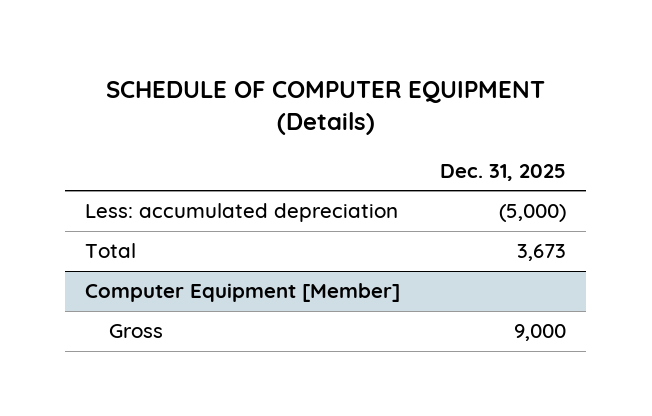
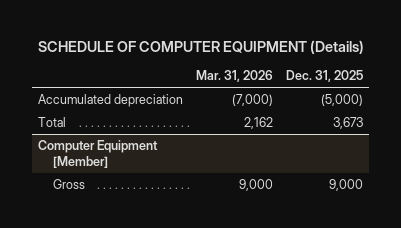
- | Dec. 31, 2025
+ | Mar. 31, 2026 | Dec. 31, 2025
- Less: accumulated depreciation | (5,000)
+ Accumulated depreciation | (7,000) | (5,000)

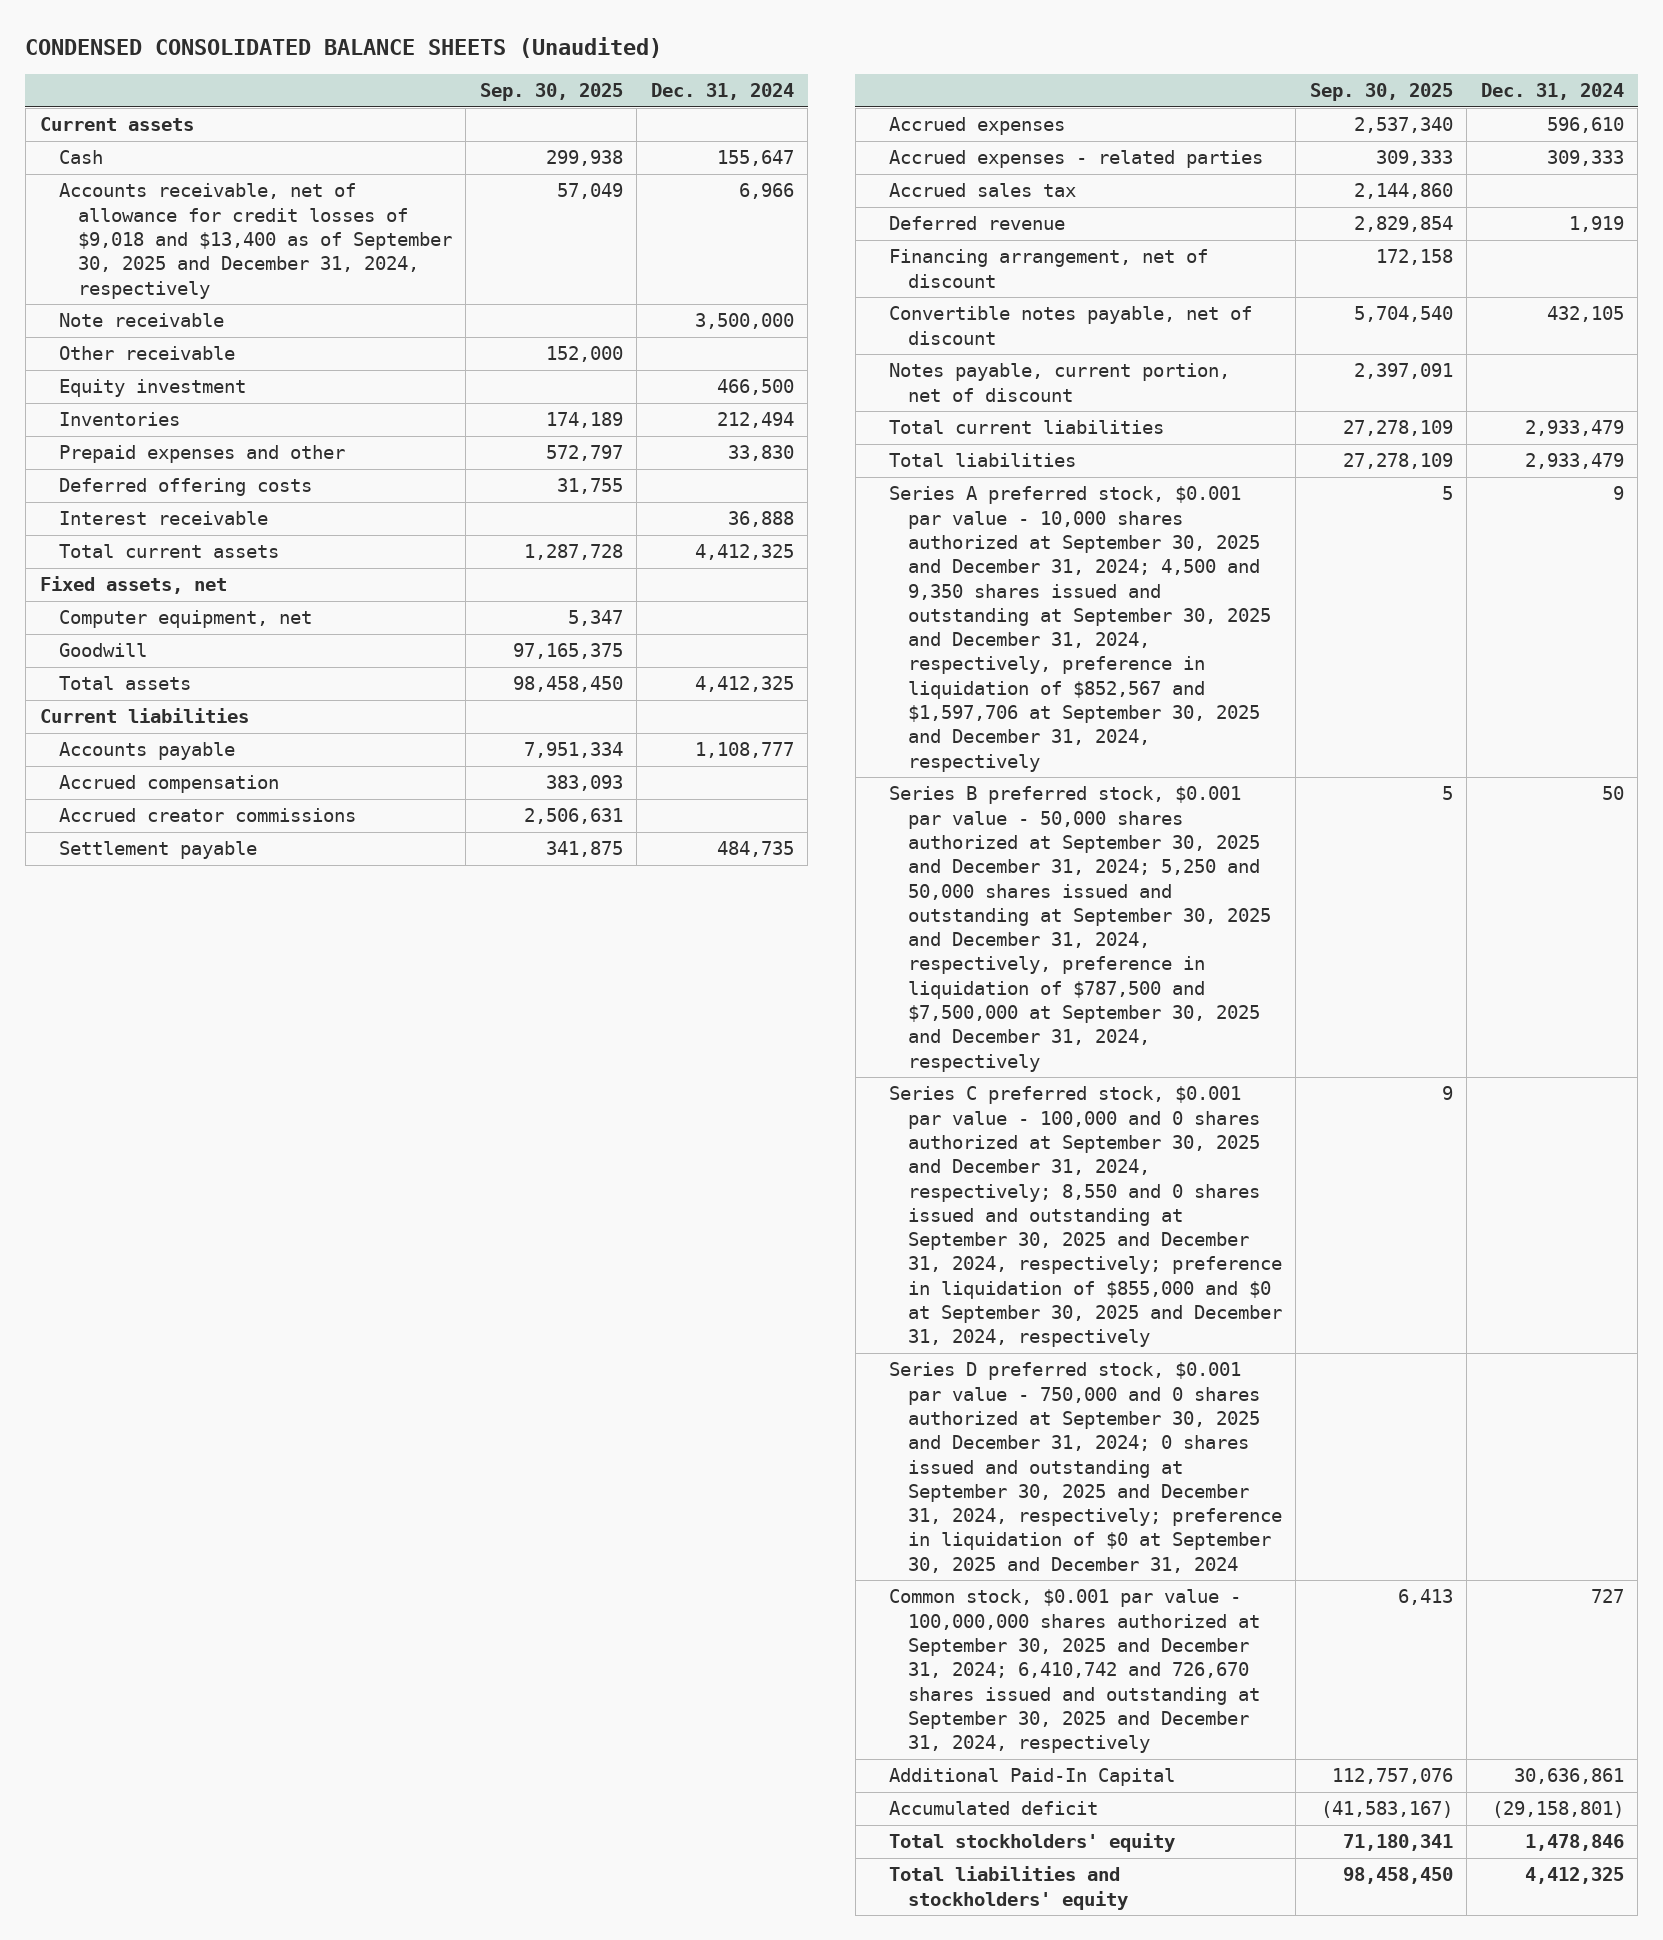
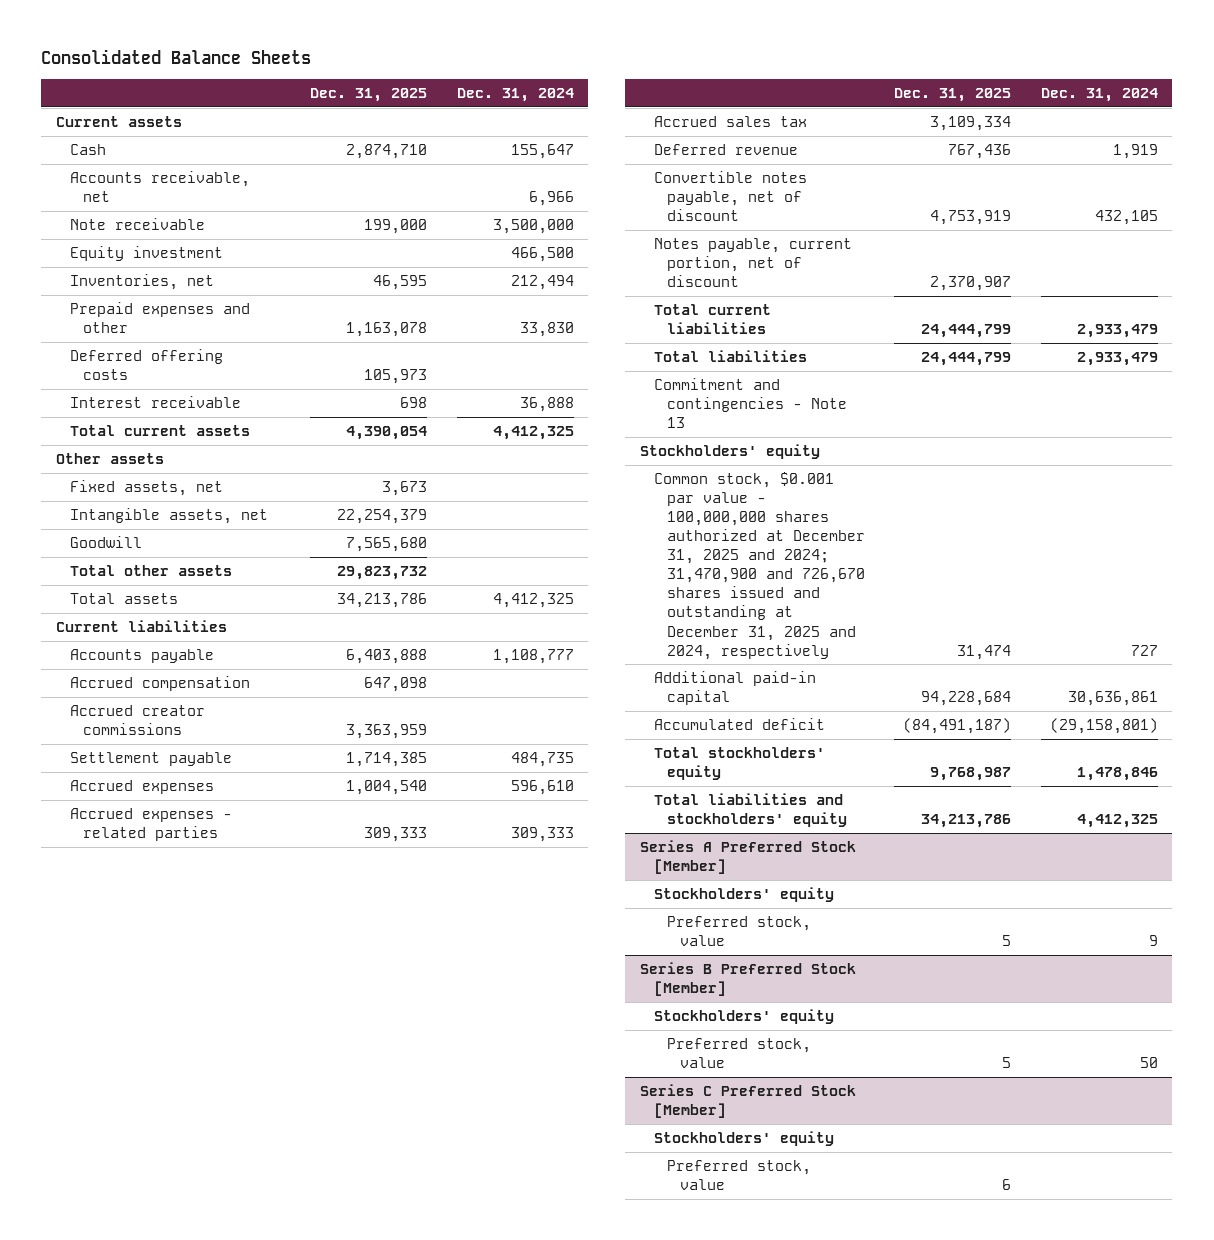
- CONDENSED CONSOLIDATED BALANCE SHEETS (Unaudited)
+ Consolidated Balance Sheets
- | Sep. 30, 2025 | Dec. 31, 2024
+ | Dec. 31, 2025 | Dec. 31, 2024
- Accounts receivable, net of allowance for credit losses of $9,018 and $13,400 as of September 30, 2025 and December 31, 2024, respectively | 57,049 | 6,966
+ Accounts receivable, net | | 6,966
- Other receivable | 152,000 |
- Inventories | 174,189 | 212,494
+ Inventories, net | 46,595 | 212,494
+ Other assets
- Computer equipment, net | 5,347 |
+ Intangible assets, net | 22,254,379 |
+ Total other assets | 29,823,732 |
- Financing arrangement, net of discount | 172,158 |
- Series A preferred stock, $0.001 par value - 10,000 shares authorized at September 30, 2025 and December 31, 2024; 4,500 and 9,350 shares issued and outstanding at September 30, 2025 and December 31, 2024, respectively, preference in liquidation of $852,567 and $1,597,706 at September 30, 2025 and December 31, 2024, respectively | 5 | 9
- Series B preferred stock, $0.001 par value - 50,000 shares authorized at September 30, 2025 and December 31, 2024; 5,250 and 50,000 shares issued and outstanding at September 30, 2025 and December 31, 2024, respectively, preference in liquidation of $787,500 and $7,500,000 at September 30, 2025 and December 31, 2024, respectively | 5 | 50
- Series C preferred stock, $0.001 par value - 100,000 and 0 shares authorized at September 30, 2025 and December 31, 2024, respectively; 8,550 and 0 shares issued and outstanding at September 30, 2025 and December 31, 2024, respectively; preference in liquidation of $855,000 and $0 at September 30, 2025 and December 31, 2024, respectively | 9 |
- Series D preferred stock, $0.001 par value - 750,000 and 0 shares authorized at September 30, 2025 and December 31, 2024; 0 shares issued and outstanding at September 30, 2025 and December 31, 2024, respectively; preference in liquidation of $0 at September 30, 2025 and December 31, 2024
- Common stock, $0.001 par value - 100,000,000 shares authorized at September 30, 2025 and December 31, 2024; 6,410,742 and 726,670 shares issued and outstanding at September 30, 2025 and December 31, 2024, respectively | 6,413 | 727
- Additional Paid-In Capital | 112,757,076 | 30,636,861
+ Commitment and contingencies - Note 13
+ Stockholders' equity
+ Common stock, $0.001 par value - 100,000,000 shares authorized at December 31, 2025 and 2024; 31,470,900 and 726,670 shares issued and outstanding at December 31, 2025 and 2024, respectively | 31,474 | 727
+ Additional paid-in capital | 94,228,684 | 30,636,861
+ Series A Preferred Stock [Member]
+ Stockholders' equity
+ Preferred stock, value | 5 | 9
+ Series B Preferred Stock [Member]
+ Stockholders' equity
+ Preferred stock, value | 5 | 50
+ Series C Preferred Stock [Member]
+ Stockholders' equity
+ Preferred stock, value | 6 |

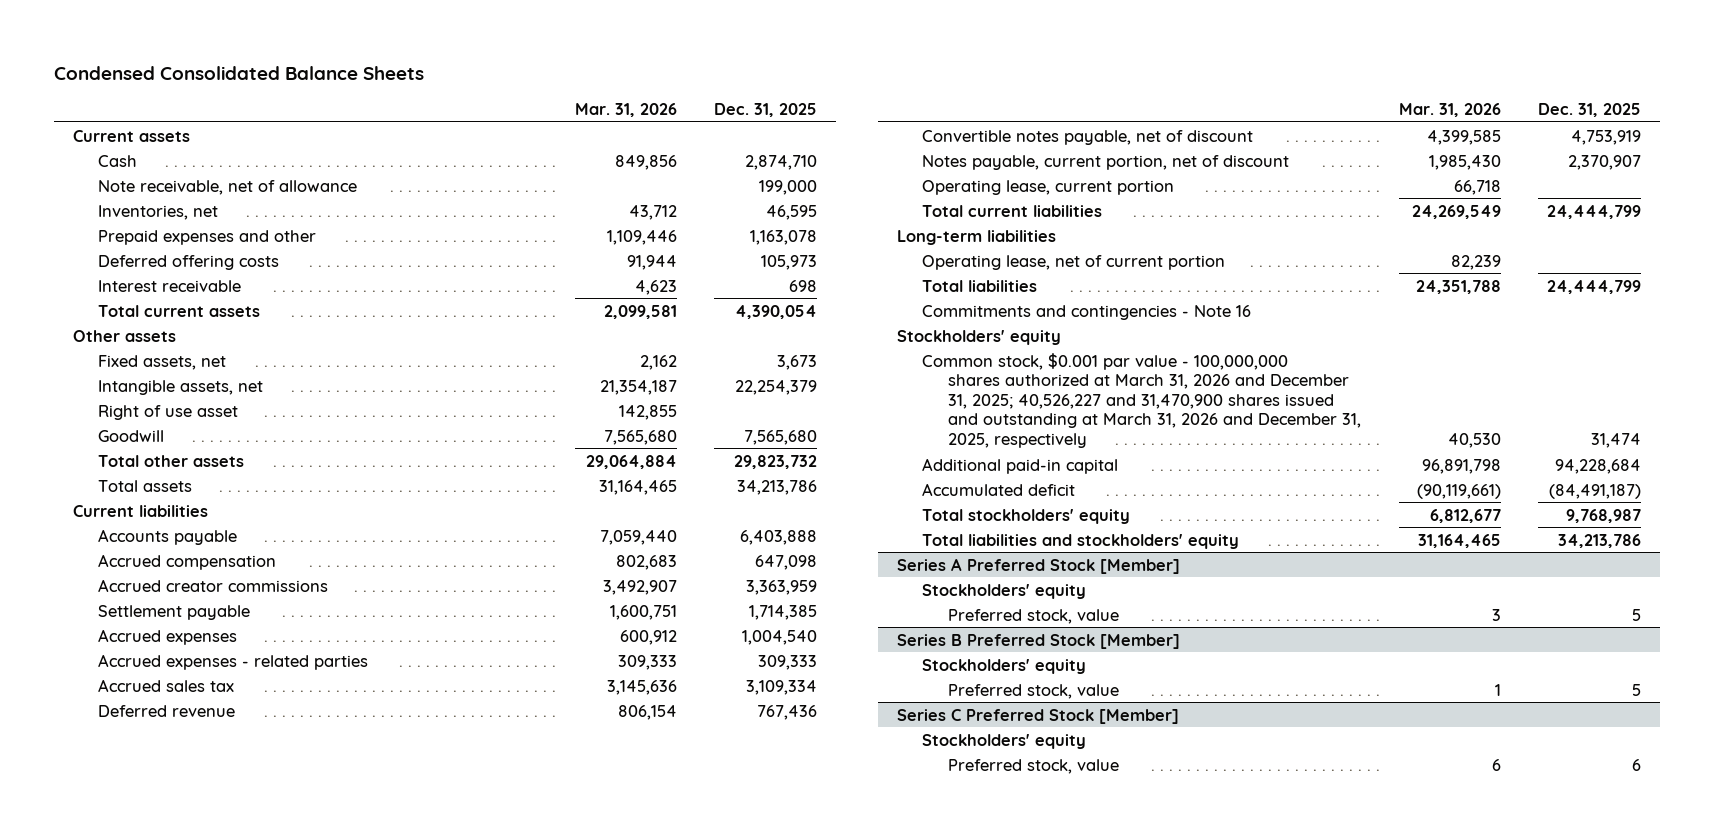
- Consolidated Balance Sheets
+ Condensed Consolidated Balance Sheets
- | Dec. 31, 2025 | Dec. 31, 2024
+ | Mar. 31, 2026 | Dec. 31, 2025
- Accounts receivable, net | | 6,966
- Note receivable | 199,000 | 3,500,000
- Equity investment | | 466,500
+ Note receivable, net of allowance | | 199,000
+ Right of use asset | 142,855 |
+ Operating lease, current portion | 66,718 |
+ Long-term liabilities
+ Operating lease, net of current portion | 82,239 |
- Commitment and contingencies - Note 13
+ Commitments and contingencies - Note 16
- Common stock, $0.001 par value - 100,000,000 shares authorized at December 31, 2025 and 2024; 31,470,900 and 726,670 shares issued and outstanding at December 31, 2025 and 2024, respectively | 31,474 | 727
+ Common stock, $0.001 par value - 100,000,000 shares authorized at March 31, 2026 and December 31, 2025; 40,526,227 and 31,470,900 shares issued and outstanding at March 31, 2026 and December 31, 2025, respectively | 40,530 | 31,474

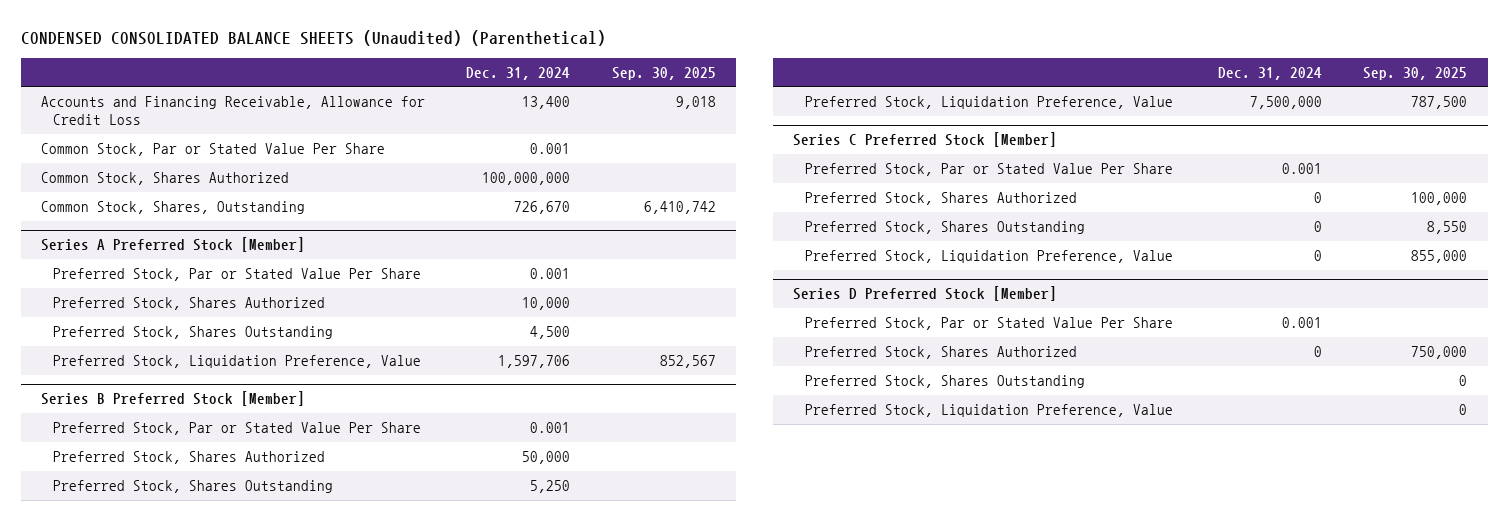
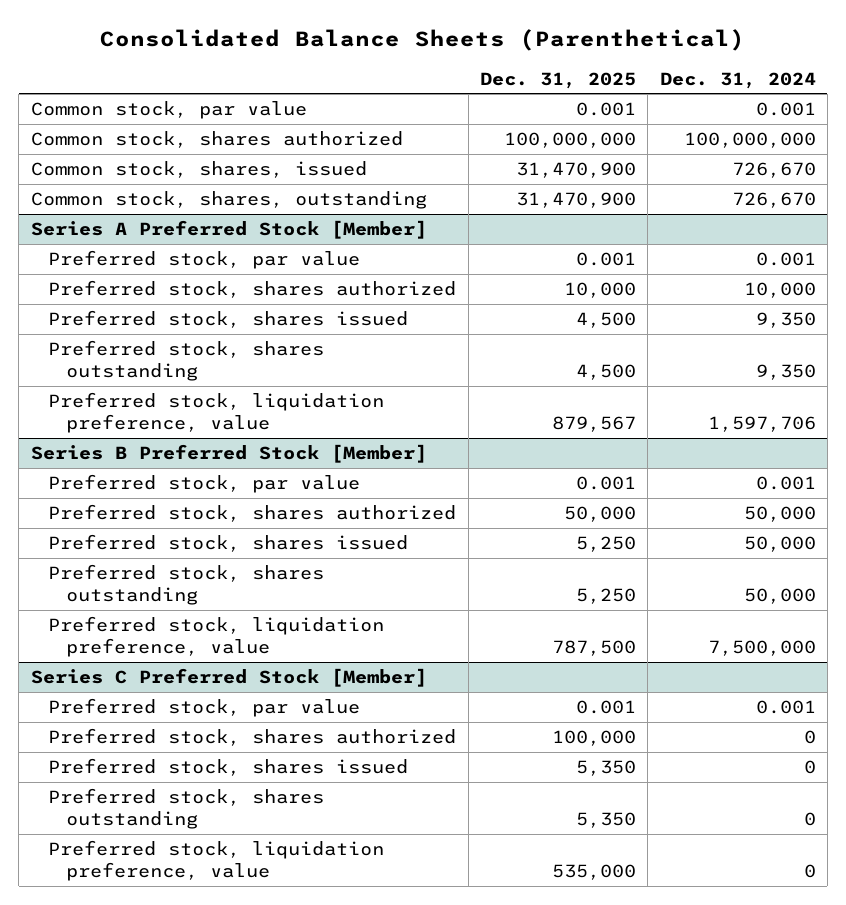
- CONDENSED CONSOLIDATED BALANCE SHEETS (Unaudited) (Parenthetical)
+ Consolidated Balance Sheets (Parenthetical)
- | Dec. 31, 2024 | Sep. 30, 2025
+ | Dec. 31, 2025 | Dec. 31, 2024
- Accounts and Financing Receivable, Allowance for Credit Loss | 13,400 | 9,018
- Common Stock, Par or Stated Value Per Share | 0.001 |
- Common Stock, Shares Authorized | 100,000,000 |
- Common Stock, Shares, Outstanding | 726,670 | 6,410,742
+ Common stock, par value | 0.001 | 0.001
+ Common stock, shares authorized | 100,000,000 | 100,000,000
+ Common stock, shares, issued | 31,470,900 | 726,670
+ Common stock, shares, outstanding | 31,470,900 | 726,670
@ Series A Preferred Stock [Member]
- Preferred Stock, Par or Stated Value Per Share | 0.001 |
- Preferred Stock, Shares Authorized | 10,000 |
- Preferred Stock, Shares Outstanding | 4,500 |
- Preferred Stock, Liquidation Preference, Value | 1,597,706 | 852,567
+ Preferred stock, par value | 0.001 | 0.001
+ Preferred stock, shares authorized | 10,000 | 10,000
+ Preferred stock, shares issued | 4,500 | 9,350
+ Preferred stock, shares outstanding | 4,500 | 9,350
+ Preferred stock, liquidation preference, value | 879,567 | 1,597,706
@ Series B Preferred Stock [Member]
- Preferred Stock, Par or Stated Value Per Share | 0.001 |
- Preferred Stock, Shares Authorized | 50,000 |
- Preferred Stock, Shares Outstanding | 5,250 |
- Preferred Stock, Liquidation Preference, Value | 7,500,000 | 787,500
+ Preferred stock, par value | 0.001 | 0.001
+ Preferred stock, shares authorized | 50,000 | 50,000
+ Preferred stock, shares issued | 5,250 | 50,000
+ Preferred stock, shares outstanding | 5,250 | 50,000
+ Preferred stock, liquidation preference, value | 787,500 | 7,500,000
@ Series C Preferred Stock [Member]
- Preferred Stock, Par or Stated Value Per Share | 0.001 |
- Preferred Stock, Shares Authorized | 0 | 100,000
- Preferred Stock, Shares Outstanding | 0 | 8,550
- Preferred Stock, Liquidation Preference, Value | 0 | 855,000
- Series D Preferred Stock [Member]
- Preferred Stock, Par or Stated Value Per Share | 0.001 |
- Preferred Stock, Shares Authorized | 0 | 750,000
- Preferred Stock, Shares Outstanding | | 0
- Preferred Stock, Liquidation Preference, Value | | 0
@ Series C Preferred Stock [Member]
+ Preferred stock, par value | 0.001 | 0.001
+ Preferred stock, shares authorized | 100,000 | 0
+ Preferred stock, shares issued | 5,350 | 0
+ Preferred stock, shares outstanding | 5,350 | 0
+ Preferred stock, liquidation preference, value | 535,000 | 0

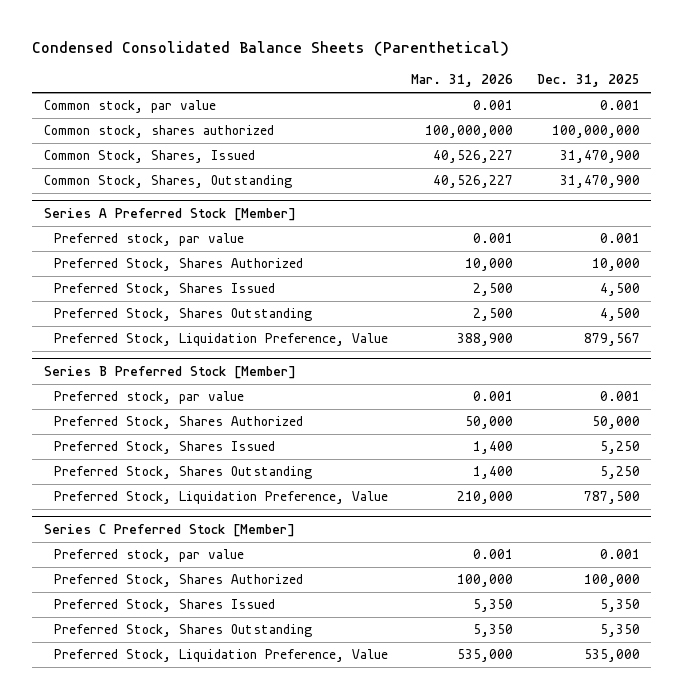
- Consolidated Balance Sheets (Parenthetical)
+ Condensed Consolidated Balance Sheets (Parenthetical)
- | Dec. 31, 2025 | Dec. 31, 2024
+ | Mar. 31, 2026 | Dec. 31, 2025
- Common stock, shares, issued | 31,470,900 | 726,670
- Common stock, shares, outstanding | 31,470,900 | 726,670
+ Common Stock, Shares, Issued | 40,526,227 | 31,470,900
+ Common Stock, Shares, Outstanding | 40,526,227 | 31,470,900
@ Series A Preferred Stock [Member]
- Preferred stock, shares authorized | 10,000 | 10,000
- Preferred stock, shares issued | 4,500 | 9,350
- Preferred stock, shares outstanding | 4,500 | 9,350
- Preferred stock, liquidation preference, value | 879,567 | 1,597,706
+ Preferred Stock, Shares Authorized | 10,000 | 10,000
+ Preferred Stock, Shares Issued | 2,500 | 4,500
+ Preferred Stock, Shares Outstanding | 2,500 | 4,500
+ Preferred Stock, Liquidation Preference, Value | 388,900 | 879,567
@ Series B Preferred Stock [Member]
- Preferred stock, shares authorized | 50,000 | 50,000
- Preferred stock, shares issued | 5,250 | 50,000
- Preferred stock, shares outstanding | 5,250 | 50,000
- Preferred stock, liquidation preference, value | 787,500 | 7,500,000
+ Preferred Stock, Shares Authorized | 50,000 | 50,000
+ Preferred Stock, Shares Issued | 1,400 | 5,250
+ Preferred Stock, Shares Outstanding | 1,400 | 5,250
+ Preferred Stock, Liquidation Preference, Value | 210,000 | 787,500
@ Series C Preferred Stock [Member]
- Preferred stock, shares authorized | 100,000 | 0
- Preferred stock, shares issued | 5,350 | 0
- Preferred stock, shares outstanding | 5,350 | 0
- Preferred stock, liquidation preference, value | 535,000 | 0
+ Preferred Stock, Shares Authorized | 100,000 | 100,000
+ Preferred Stock, Shares Issued | 5,350 | 5,350
+ Preferred Stock, Shares Outstanding | 5,350 | 5,350
+ Preferred Stock, Liquidation Preference, Value | 535,000 | 535,000

